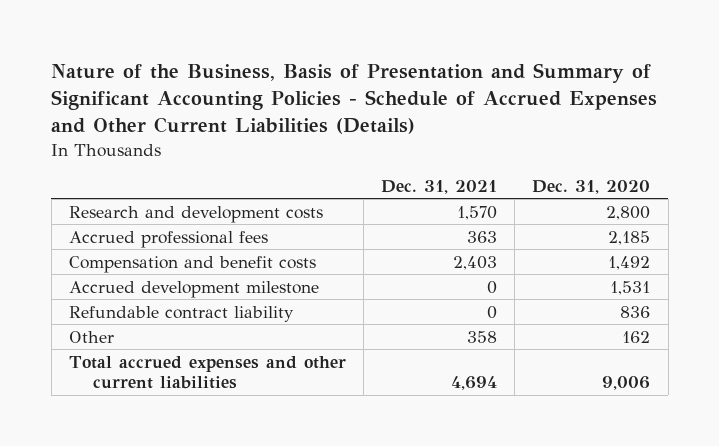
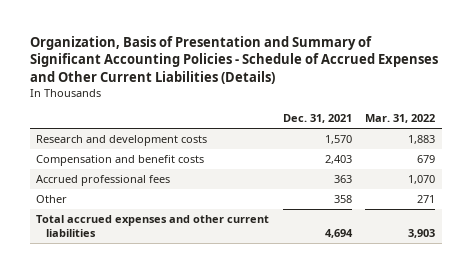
- Nature of the Business, Basis of Presentation and Summary of Significant Accounting Policies - Schedule of Accrued Expenses and Other Current Liabilities (Details)
+ Organization, Basis of Presentation and Summary of Significant Accounting Policies - Schedule of Accrued Expenses and Other Current Liabilities (Details)
- | Dec. 31, 2021 | Dec. 31, 2020
+ | Dec. 31, 2021 | Mar. 31, 2022
- Accrued development milestone | 0 | 1,531
- Refundable contract liability | 0 | 836
moved down: Accrued professional fees | 363 | 1,070

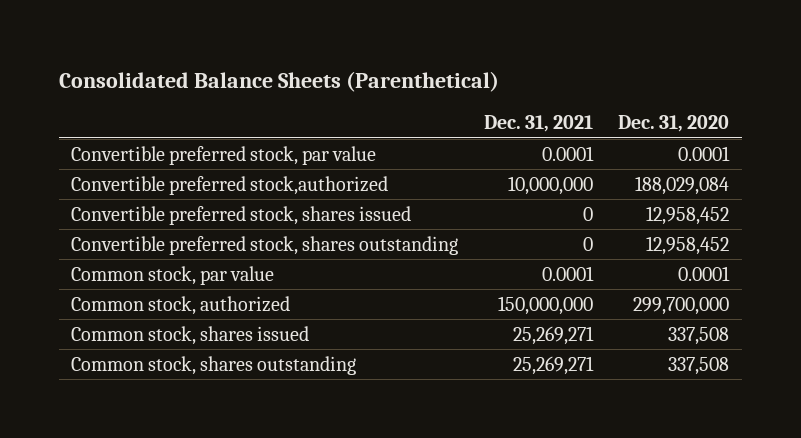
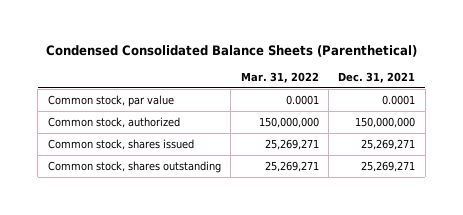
- Consolidated Balance Sheets (Parenthetical)
+ Condensed Consolidated Balance Sheets (Parenthetical)
- | Dec. 31, 2021 | Dec. 31, 2020
+ | Mar. 31, 2022 | Dec. 31, 2021
- Convertible preferred stock, par value | 0.0001 | 0.0001
- Convertible preferred stock,authorized | 10,000,000 | 188,029,084
- Convertible preferred stock, shares issued | 0 | 12,958,452
- Convertible preferred stock, shares outstanding | 0 | 12,958,452

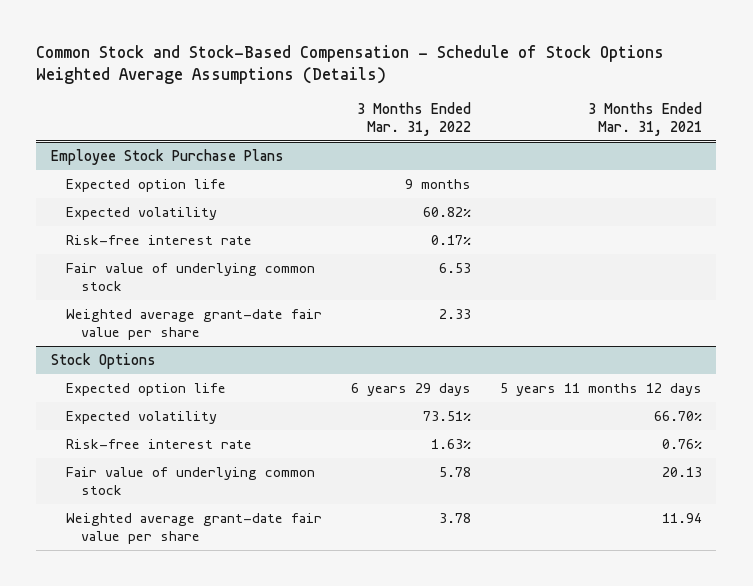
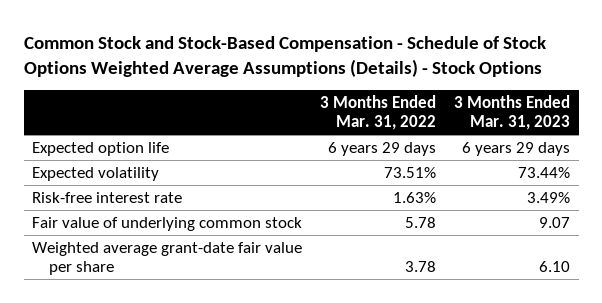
- Common Stock and Stock-Based Compensation - Schedule of Stock Options Weighted Average Assumptions (Details)
+ Common Stock and Stock-Based Compensation - Schedule of Stock Options Weighted Average Assumptions (Details) - Stock Options
- | 3 Months Ended Mar. 31, 2022 | 3 Months Ended Mar. 31, 2021
+ | 3 Months Ended Mar. 31, 2022 | 3 Months Ended Mar. 31, 2023
- Employee Stock Purchase Plans
- Expected option life | 9 months |
- Expected volatility | 60.82% |
- Risk-free interest rate | 0.17% |
- Fair value of underlying common stock | 6.53 |
- Weighted average grant-date fair value per share | 2.33 |
- Stock Options

